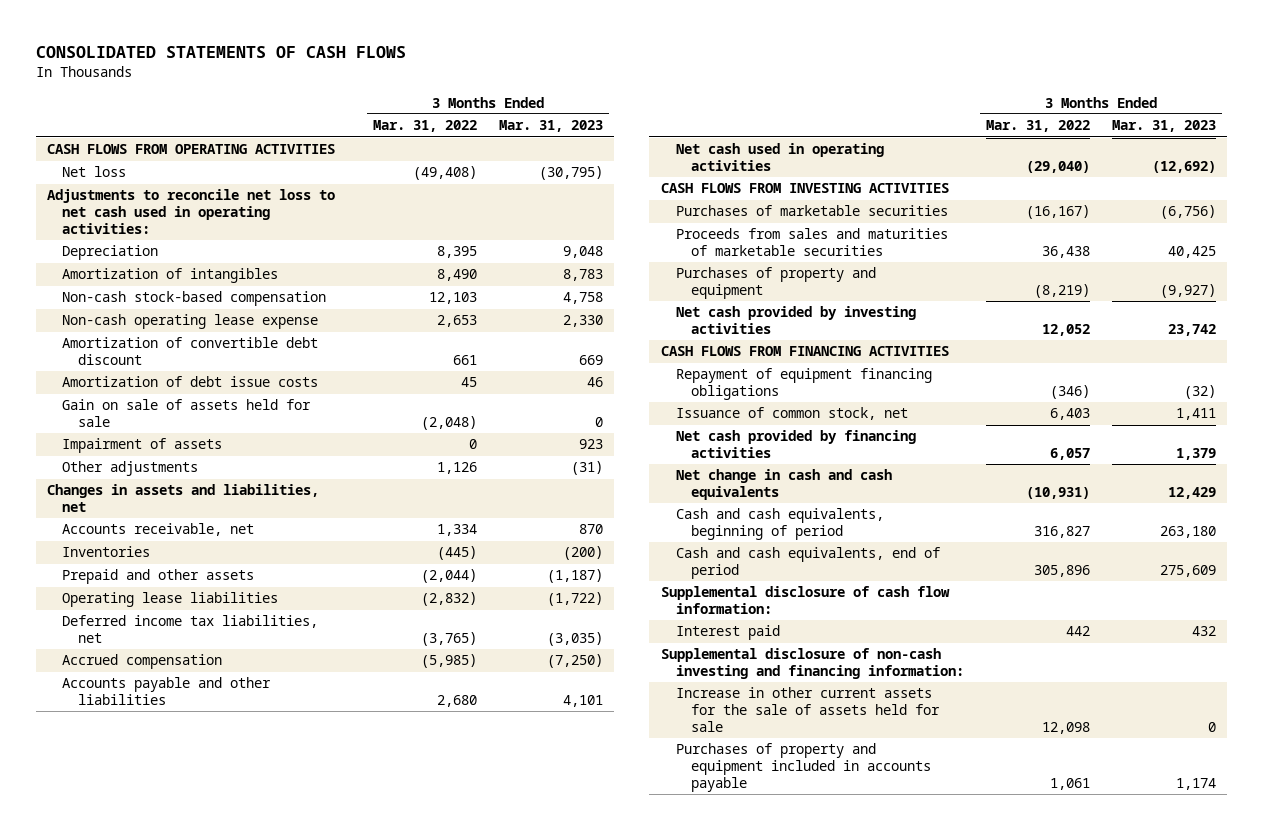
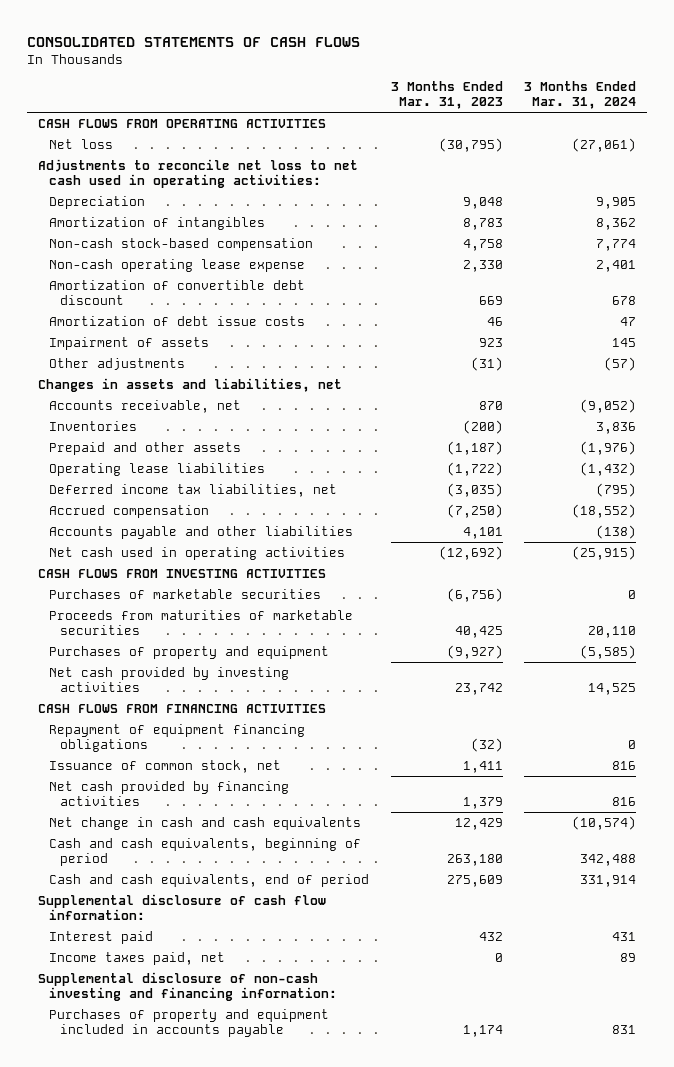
- | 3 Months Ended Mar. 31, 2022 | 3 Months Ended Mar. 31, 2023
+ | 3 Months Ended Mar. 31, 2023 | 3 Months Ended Mar. 31, 2024
- Gain on sale of assets held for sale | (2,048) | 0
- Proceeds from sales and maturities of marketable securities | 36,438 | 40,425
+ Proceeds from maturities of marketable securities | 40,425 | 20,110
+ Income taxes paid, net | 0 | 89
- Increase in other current assets for the sale of assets held for sale | 12,098 | 0

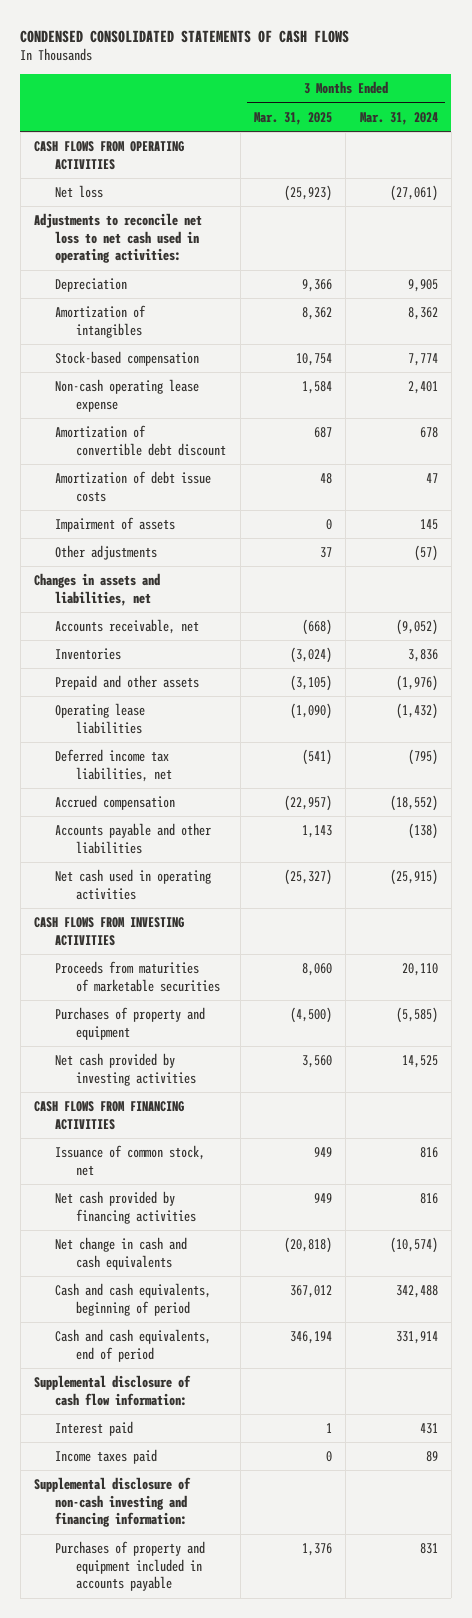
- CONSOLIDATED STATEMENTS OF CASH FLOWS
+ CONDENSED CONSOLIDATED STATEMENTS OF CASH FLOWS
- | 3 Months Ended Mar. 31, 2023 | 3 Months Ended Mar. 31, 2024
+ | 3 Months Ended Mar. 31, 2025 | 3 Months Ended Mar. 31, 2024
- Non-cash stock-based compensation | 4,758 | 7,774
+ Stock-based compensation | 10,754 | 7,774
- Purchases of marketable securities | (6,756) | 0
- Repayment of equipment financing obligations | (32) | 0
- Income taxes paid, net | 0 | 89
+ Income taxes paid | 0 | 89

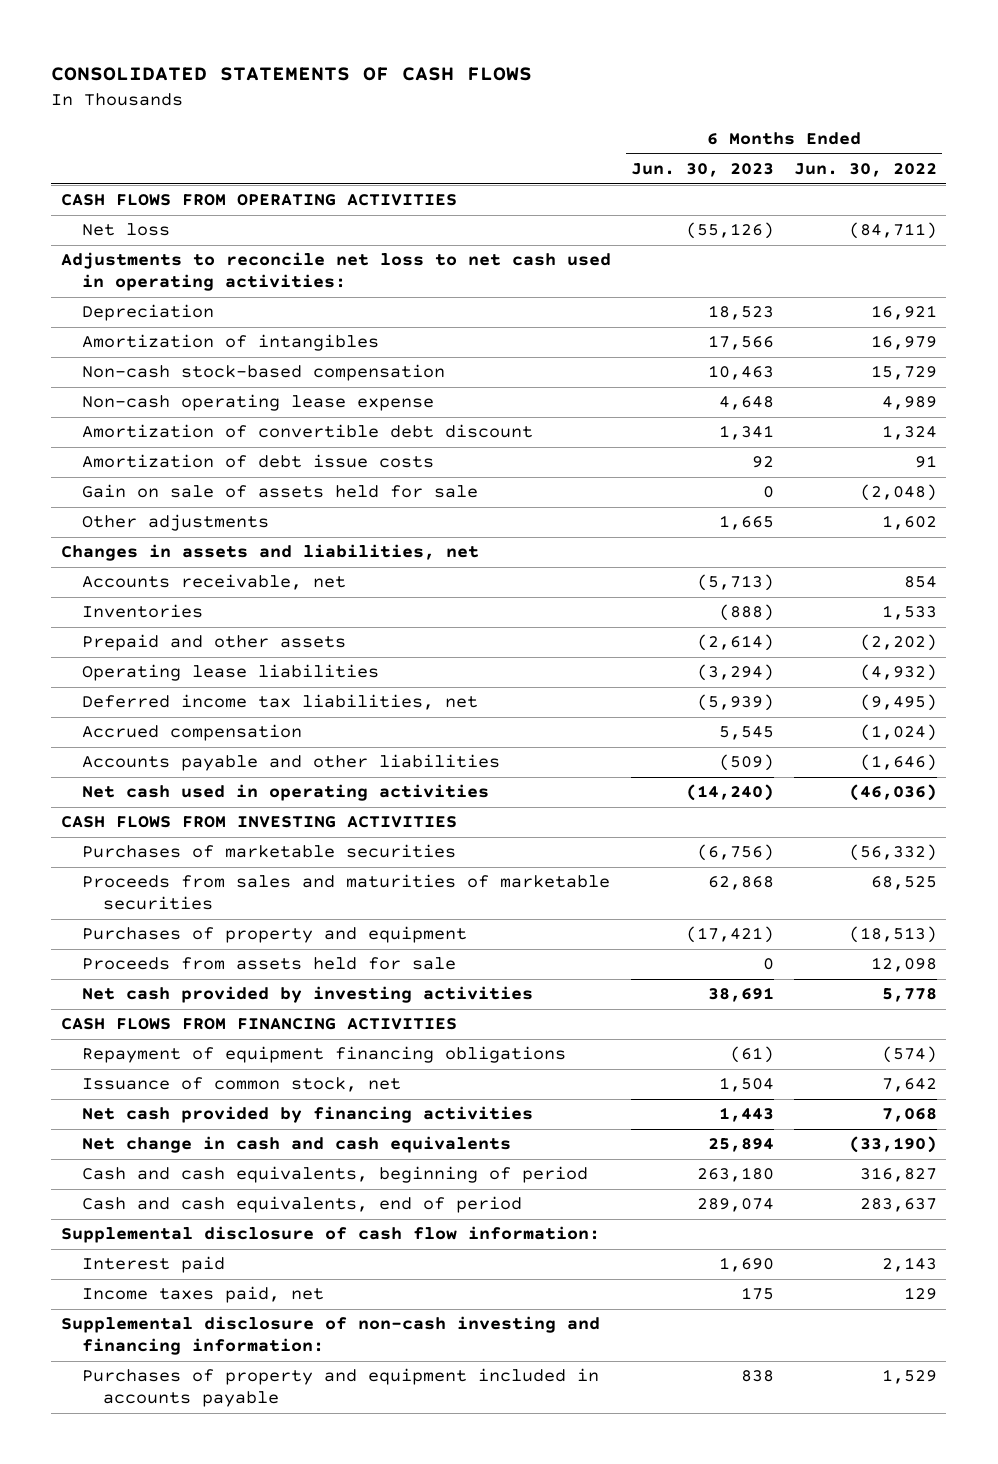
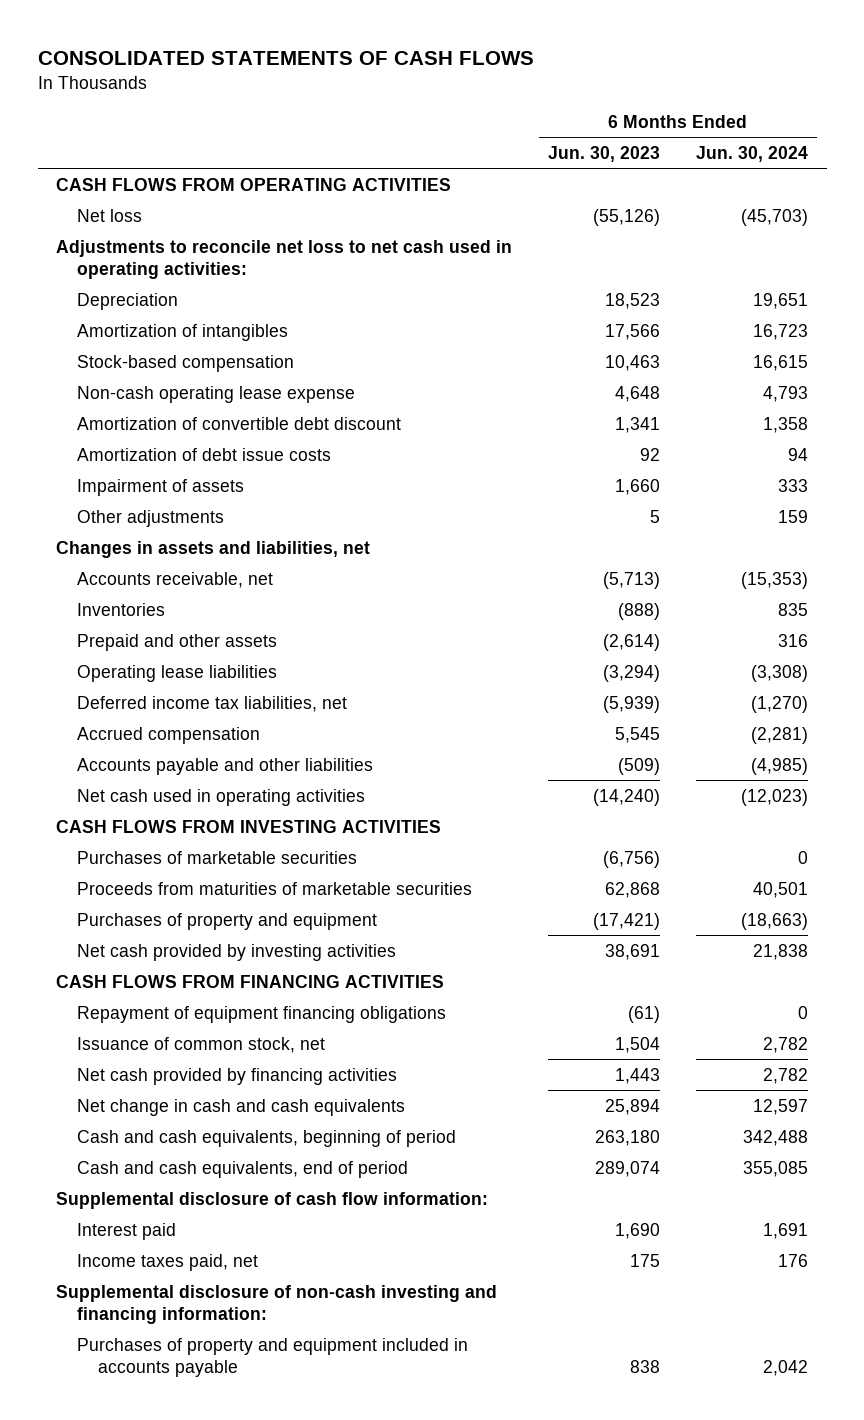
- | 6 Months Ended Jun. 30, 2023 | 6 Months Ended Jun. 30, 2022
+ | 6 Months Ended Jun. 30, 2023 | 6 Months Ended Jun. 30, 2024
- Non-cash stock-based compensation | 10,463 | 15,729
+ Stock-based compensation | 10,463 | 16,615
- Gain on sale of assets held for sale | 0 | (2,048)
- Other adjustments | 1,665 | 1,602
+ Impairment of assets | 1,660 | 333
+ Other adjustments | 5 | 159
- Proceeds from sales and maturities of marketable securities | 62,868 | 68,525
+ Proceeds from maturities of marketable securities | 62,868 | 40,501
- Proceeds from assets held for sale | 0 | 12,098

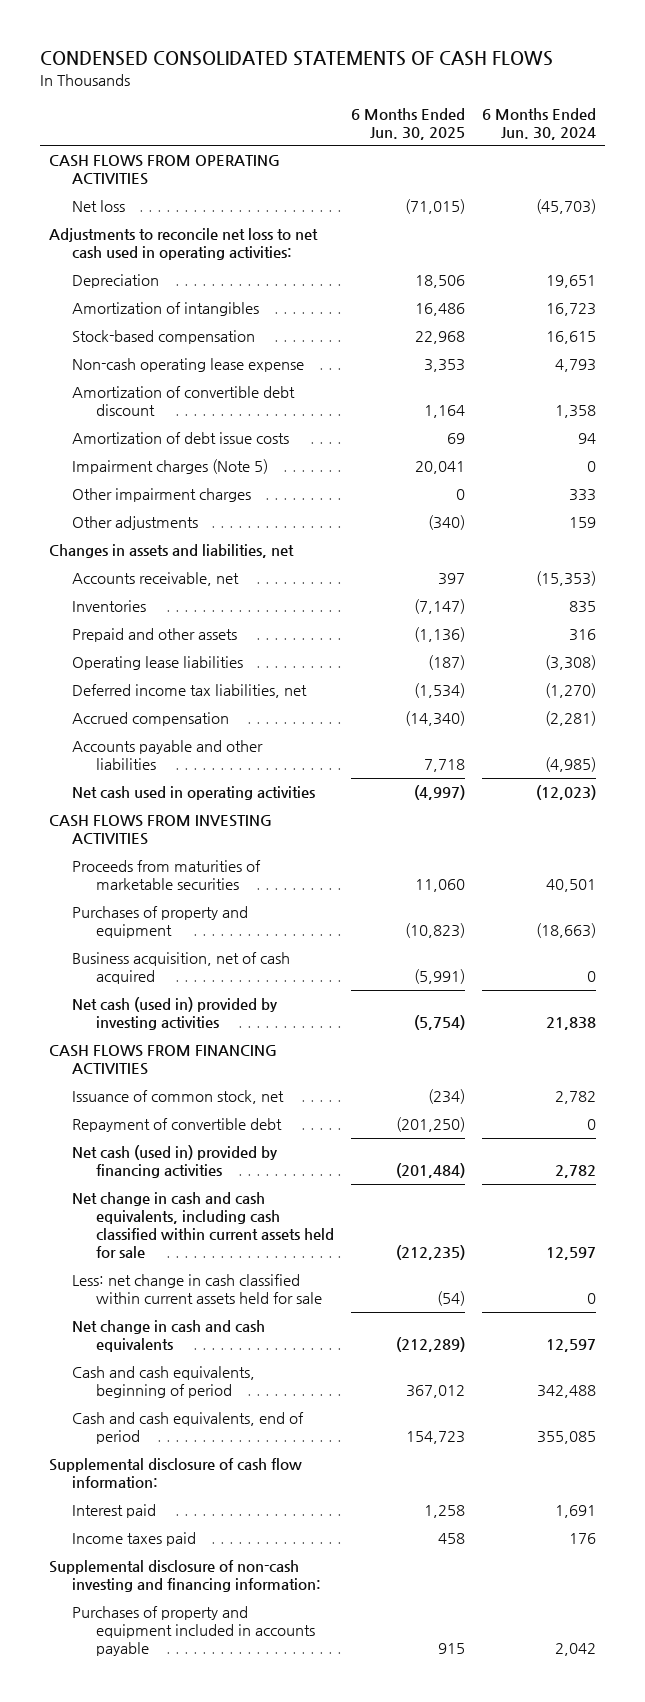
- CONSOLIDATED STATEMENTS OF CASH FLOWS
+ CONDENSED CONSOLIDATED STATEMENTS OF CASH FLOWS
- | 6 Months Ended Jun. 30, 2023 | 6 Months Ended Jun. 30, 2024
+ | 6 Months Ended Jun. 30, 2025 | 6 Months Ended Jun. 30, 2024
- Impairment of assets | 1,660 | 333
+ Impairment charges (Note 5) | 20,041 | 0
+ Other impairment charges | 0 | 333
- Purchases of marketable securities | (6,756) | 0
- Net cash provided by investing activities | 38,691 | 21,838
+ Business acquisition, net of cash acquired | (5,991) | 0
+ Net cash (used in) provided by investing activities | (5,754) | 21,838
- Repayment of equipment financing obligations | (61) | 0
- Net cash provided by financing activities | 1,443 | 2,782
+ Repayment of convertible debt | (201,250) | 0
+ Net cash (used in) provided by financing activities | (201,484) | 2,782
+ Net change in cash and cash equivalents, including cash classified within current assets held for sale | (212,235) | 12,597
+ Less: net change in cash classified within current assets held for sale | (54) | 0
- Income taxes paid, net | 175 | 176
+ Income taxes paid | 458 | 176

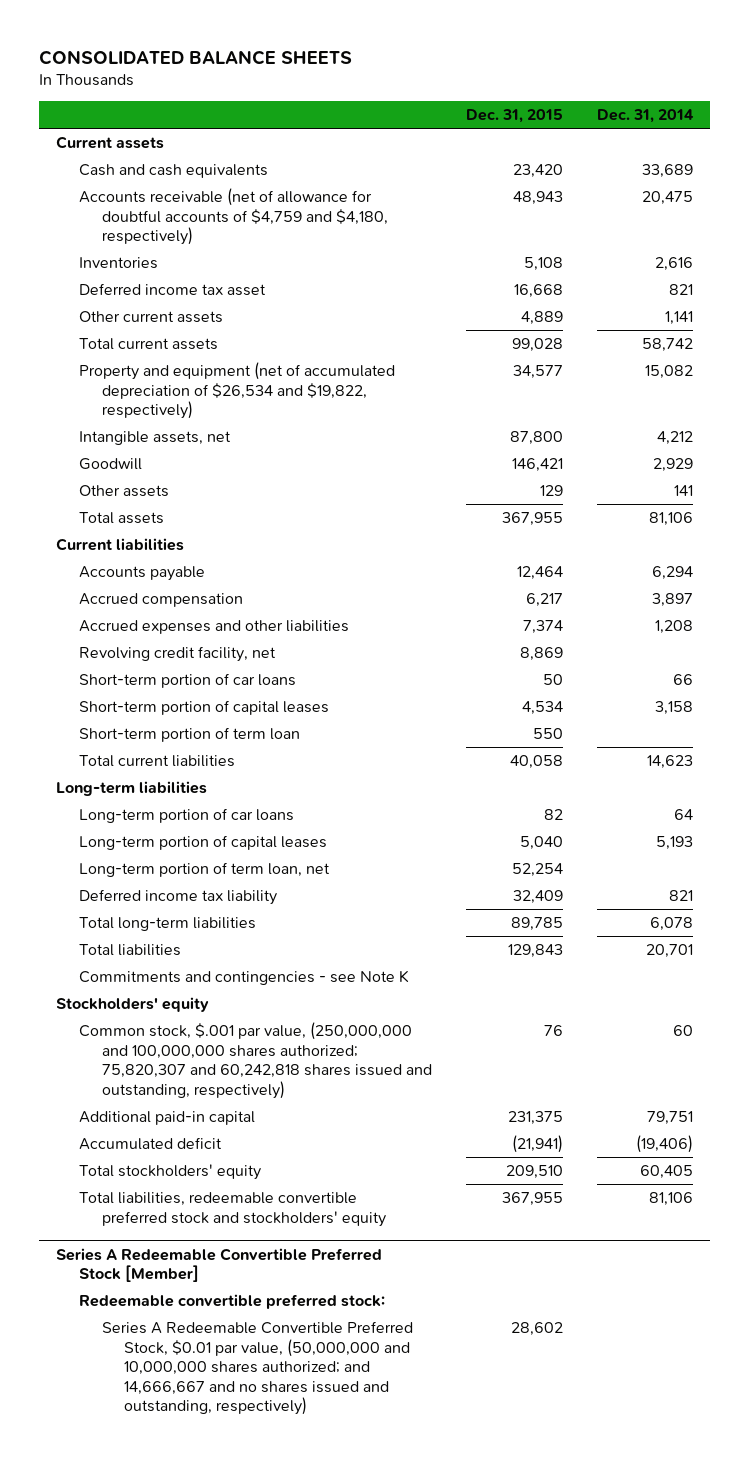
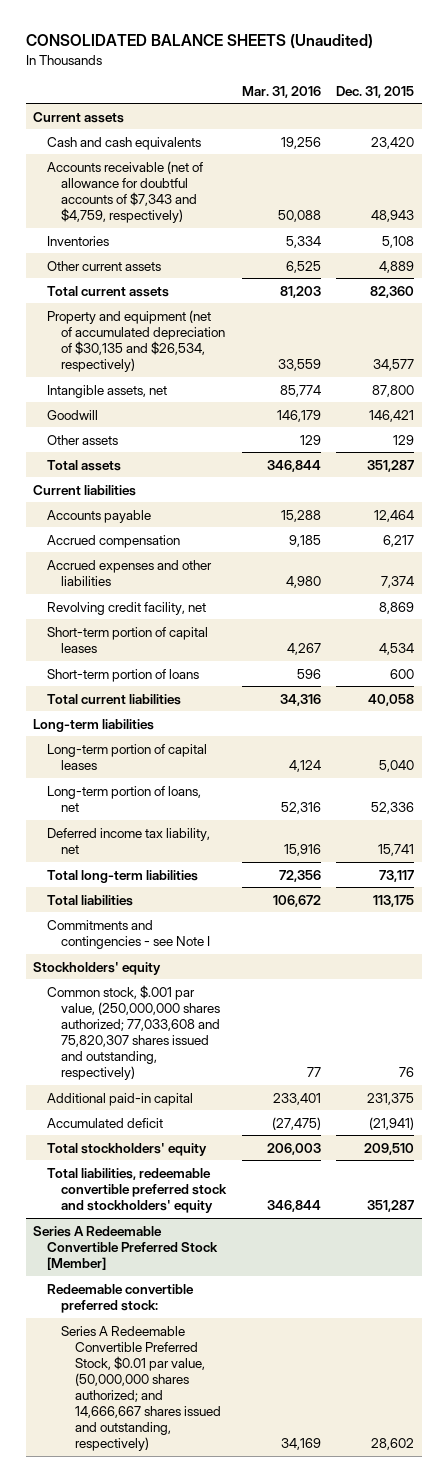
- CONSOLIDATED BALANCE SHEETS
+ CONSOLIDATED BALANCE SHEETS (Unaudited)
- | Dec. 31, 2015 | Dec. 31, 2014
+ | Mar. 31, 2016 | Dec. 31, 2015
- Accounts receivable (net of allowance for doubtful accounts of $4,759 and $4,180, respectively) | 48,943 | 20,475
+ Accounts receivable (net of allowance for doubtful accounts of $7,343 and $4,759, respectively) | 50,088 | 48,943
- Deferred income tax asset | 16,668 | 821
- Total current assets | 99,028 | 58,742
- Property and equipment (net of accumulated depreciation of $26,534 and $19,822, respectively) | 34,577 | 15,082
+ Total current assets | 81,203 | 82,360
+ Property and equipment (net of accumulated depreciation of $30,135 and $26,534, respectively) | 33,559 | 34,577
- Total assets | 367,955 | 81,106
+ Total assets | 346,844 | 351,287
- Short-term portion of car loans | 50 | 66
- Short-term portion of term loan | 550 |
+ Short-term portion of loans | 596 | 600
- Long-term portion of car loans | 82 | 64
- Long-term portion of term loan, net | 52,254 |
- Deferred income tax liability | 32,409 | 821
- Total long-term liabilities | 89,785 | 6,078
- Total liabilities | 129,843 | 20,701
- Commitments and contingencies - see Note K
+ Long-term portion of loans, net | 52,316 | 52,336
+ Deferred income tax liability, net | 15,916 | 15,741
+ Total long-term liabilities | 72,356 | 73,117
+ Total liabilities | 106,672 | 113,175
+ Commitments and contingencies - see Note I
- Common stock, $.001 par value, (250,000,000 and 100,000,000 shares authorized; 75,820,307 and 60,242,818 shares issued and outstanding, respectively) | 76 | 60
+ Common stock, $.001 par value, (250,000,000 shares authorized; 77,033,608 and 75,820,307 shares issued and outstanding, respectively) | 77 | 76
- Total liabilities, redeemable convertible preferred stock and stockholders' equity | 367,955 | 81,106
+ Total liabilities, redeemable convertible preferred stock and stockholders' equity | 346,844 | 351,287
@ Series A Redeemable Convertible Preferred Stock [Member]
- Series A Redeemable Convertible Preferred Stock, $0.01 par value, (50,000,000 and 10,000,000 shares authorized; and 14,666,667 and no shares issued and outstanding, respectively) | 28,602 |
+ Series A Redeemable Convertible Preferred Stock, $0.01 par value, (50,000,000 shares authorized; and 14,666,667 shares issued and outstanding, respectively) | 34,169 | 28,602

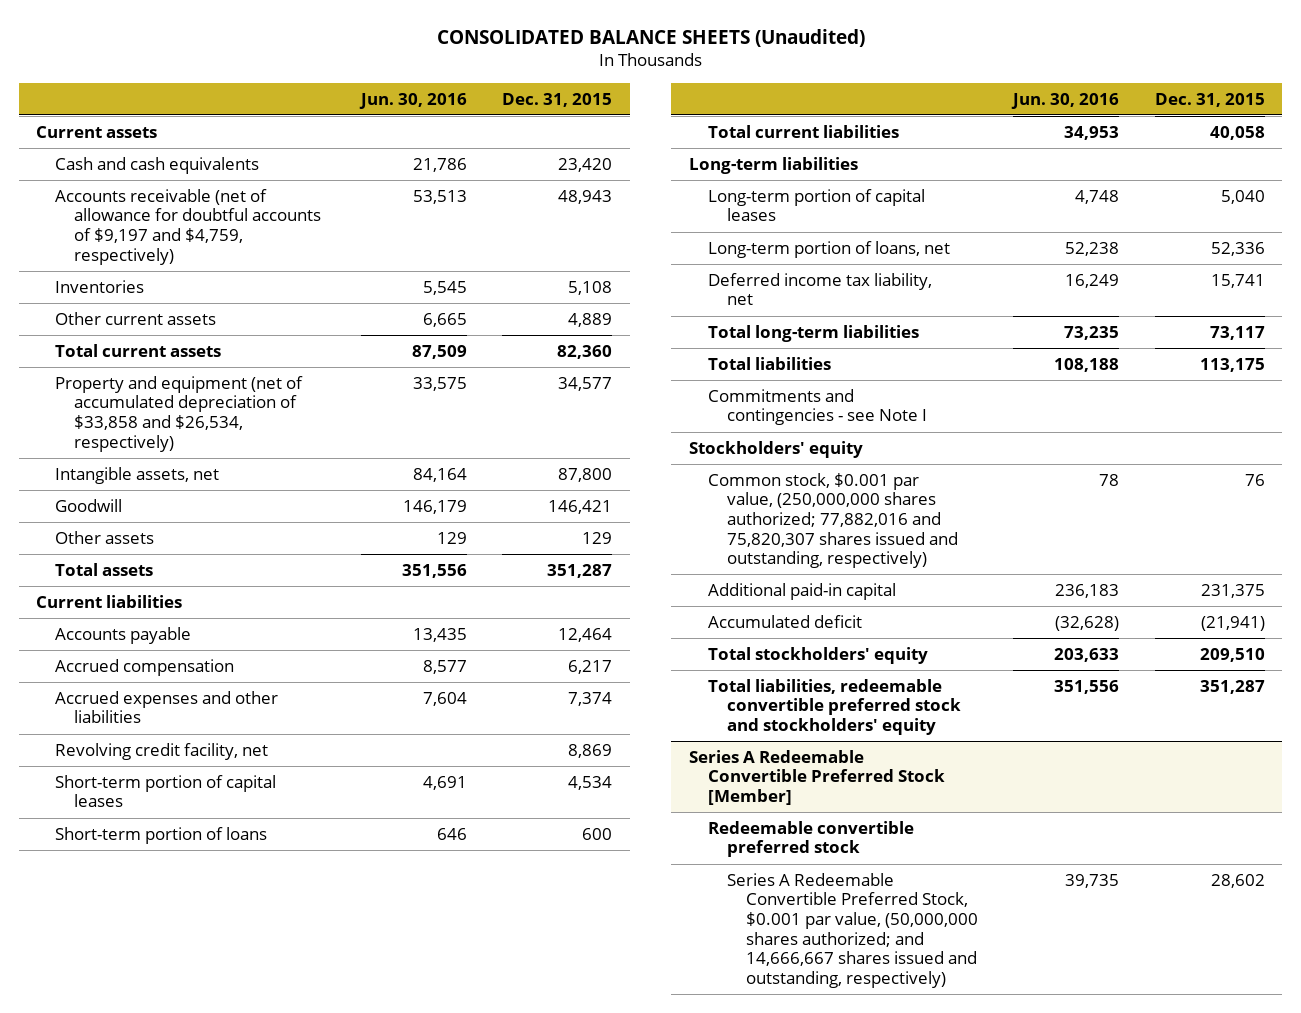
- | Mar. 31, 2016 | Dec. 31, 2015
+ | Jun. 30, 2016 | Dec. 31, 2015
- Accounts receivable (net of allowance for doubtful accounts of $7,343 and $4,759, respectively) | 50,088 | 48,943
+ Accounts receivable (net of allowance for doubtful accounts of $9,197 and $4,759, respectively) | 53,513 | 48,943
- Property and equipment (net of accumulated depreciation of $30,135 and $26,534, respectively) | 33,559 | 34,577
+ Property and equipment (net of accumulated depreciation of $33,858 and $26,534, respectively) | 33,575 | 34,577
- Common stock, $.001 par value, (250,000,000 shares authorized; 77,033,608 and 75,820,307 shares issued and outstanding, respectively) | 77 | 76
+ Common stock, $0.001 par value, (250,000,000 shares authorized; 77,882,016 and 75,820,307 shares issued and outstanding, respectively) | 78 | 76
@ Series A Redeemable Convertible Preferred Stock [Member]
- Redeemable convertible preferred stock:
- Series A Redeemable Convertible Preferred Stock, $0.01 par value, (50,000,000 shares authorized; and 14,666,667 shares issued and outstanding, respectively) | 34,169 | 28,602
+ Redeemable convertible preferred stock
+ Series A Redeemable Convertible Preferred Stock, $0.001 par value, (50,000,000 shares authorized; and 14,666,667 shares issued and outstanding, respectively) | 39,735 | 28,602

